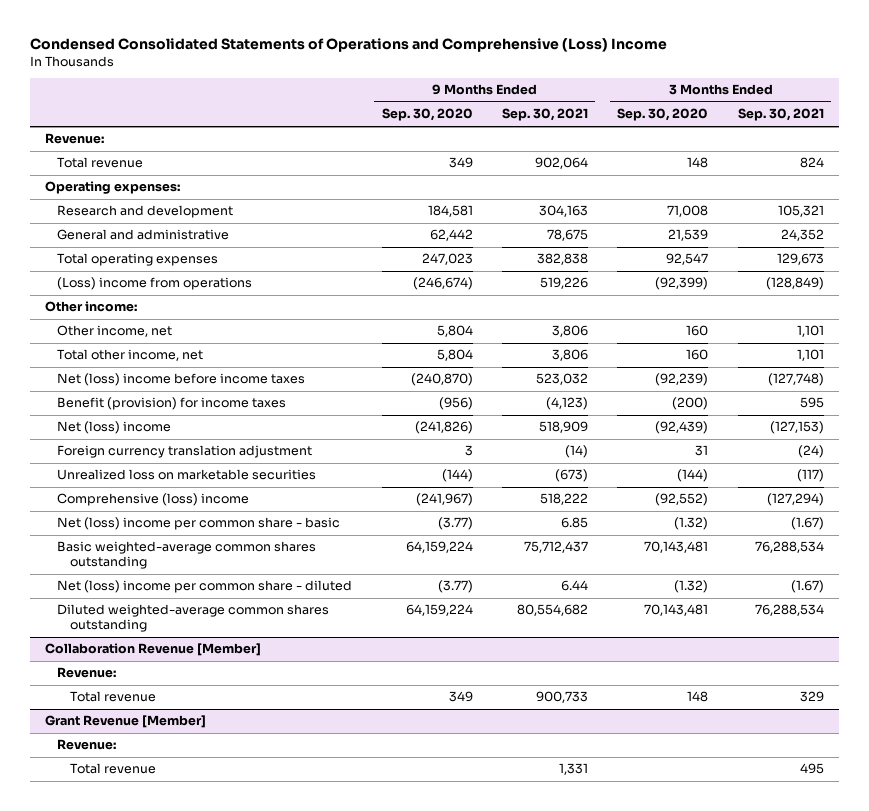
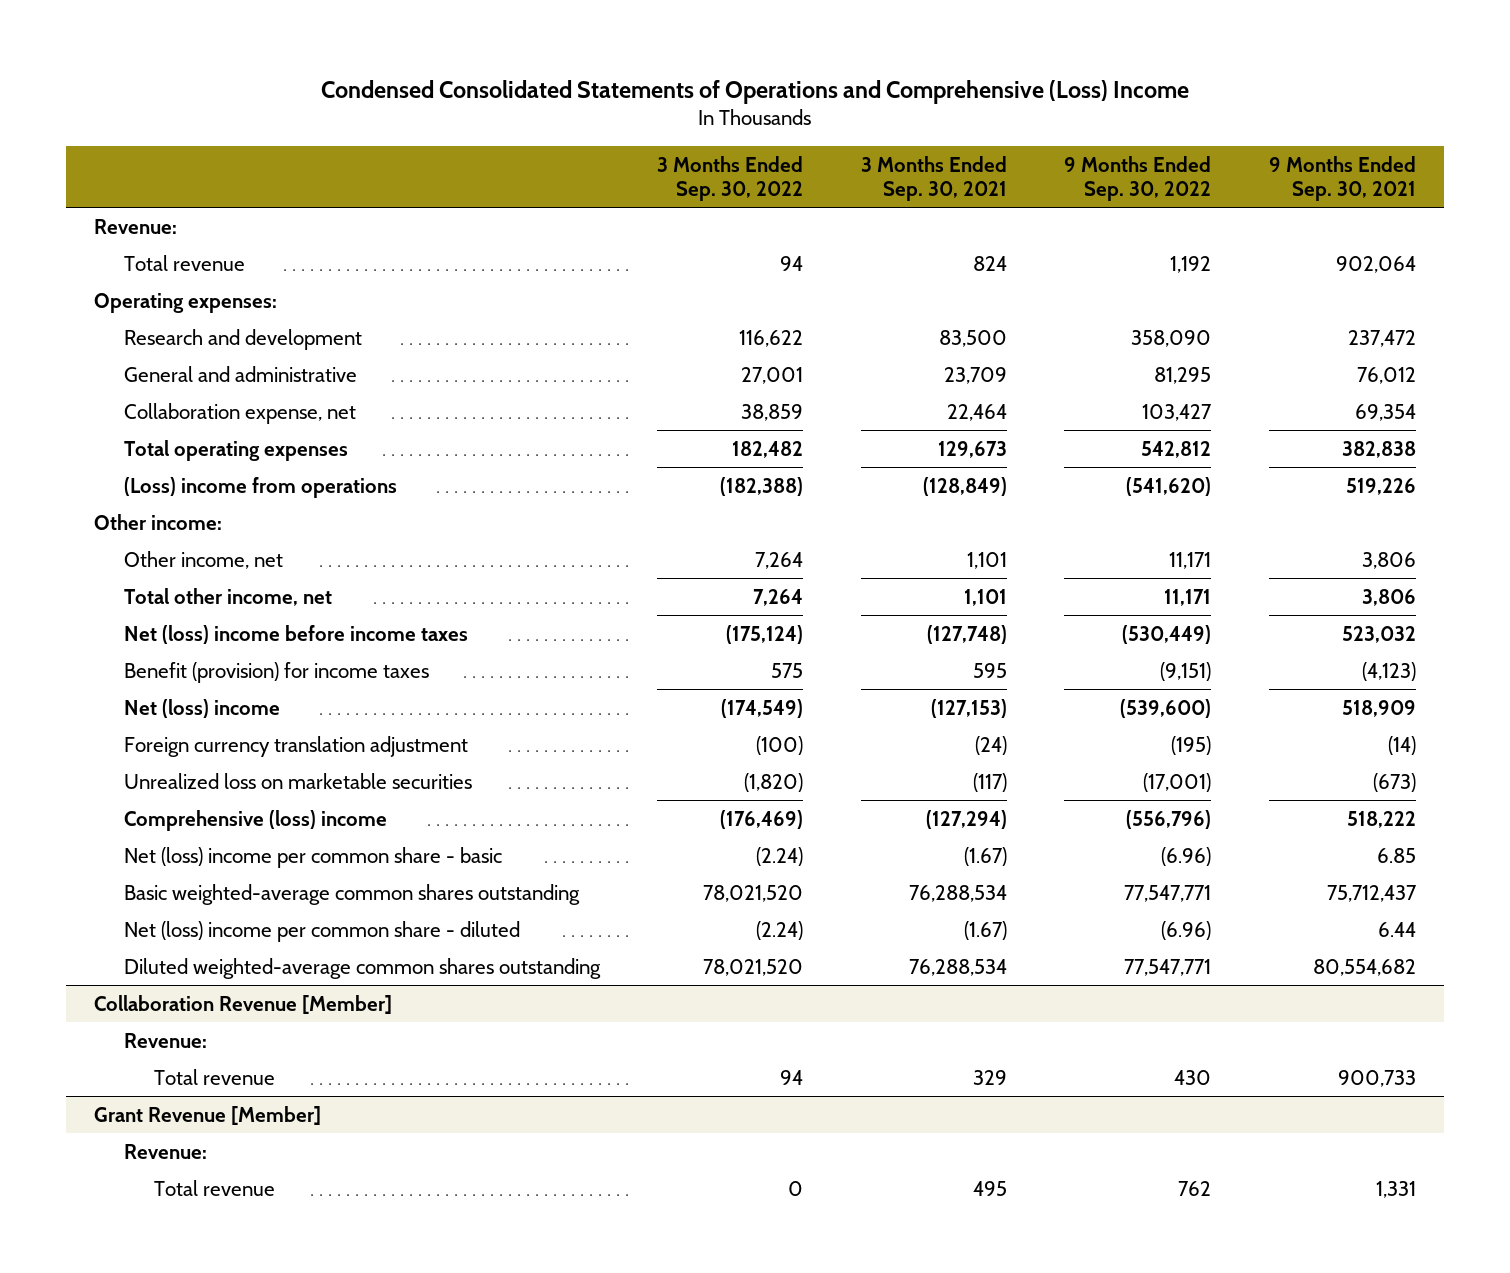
- | 9 Months Ended Sep. 30, 2020 | 9 Months Ended Sep. 30, 2021 | 3 Months Ended Sep. 30, 2020 | 3 Months Ended Sep. 30, 2021
+ | 3 Months Ended Sep. 30, 2022 | 3 Months Ended Sep. 30, 2021 | 9 Months Ended Sep. 30, 2022 | 9 Months Ended Sep. 30, 2021
- Research and development | 184,581 | 304,163 | 71,008 | 105,321
- General and administrative | 62,442 | 78,675 | 21,539 | 24,352
+ Research and development | 116,622 | 83,500 | 358,090 | 237,472
+ General and administrative | 27,001 | 23,709 | 81,295 | 76,012
+ Collaboration expense, net | 38,859 | 22,464 | 103,427 | 69,354

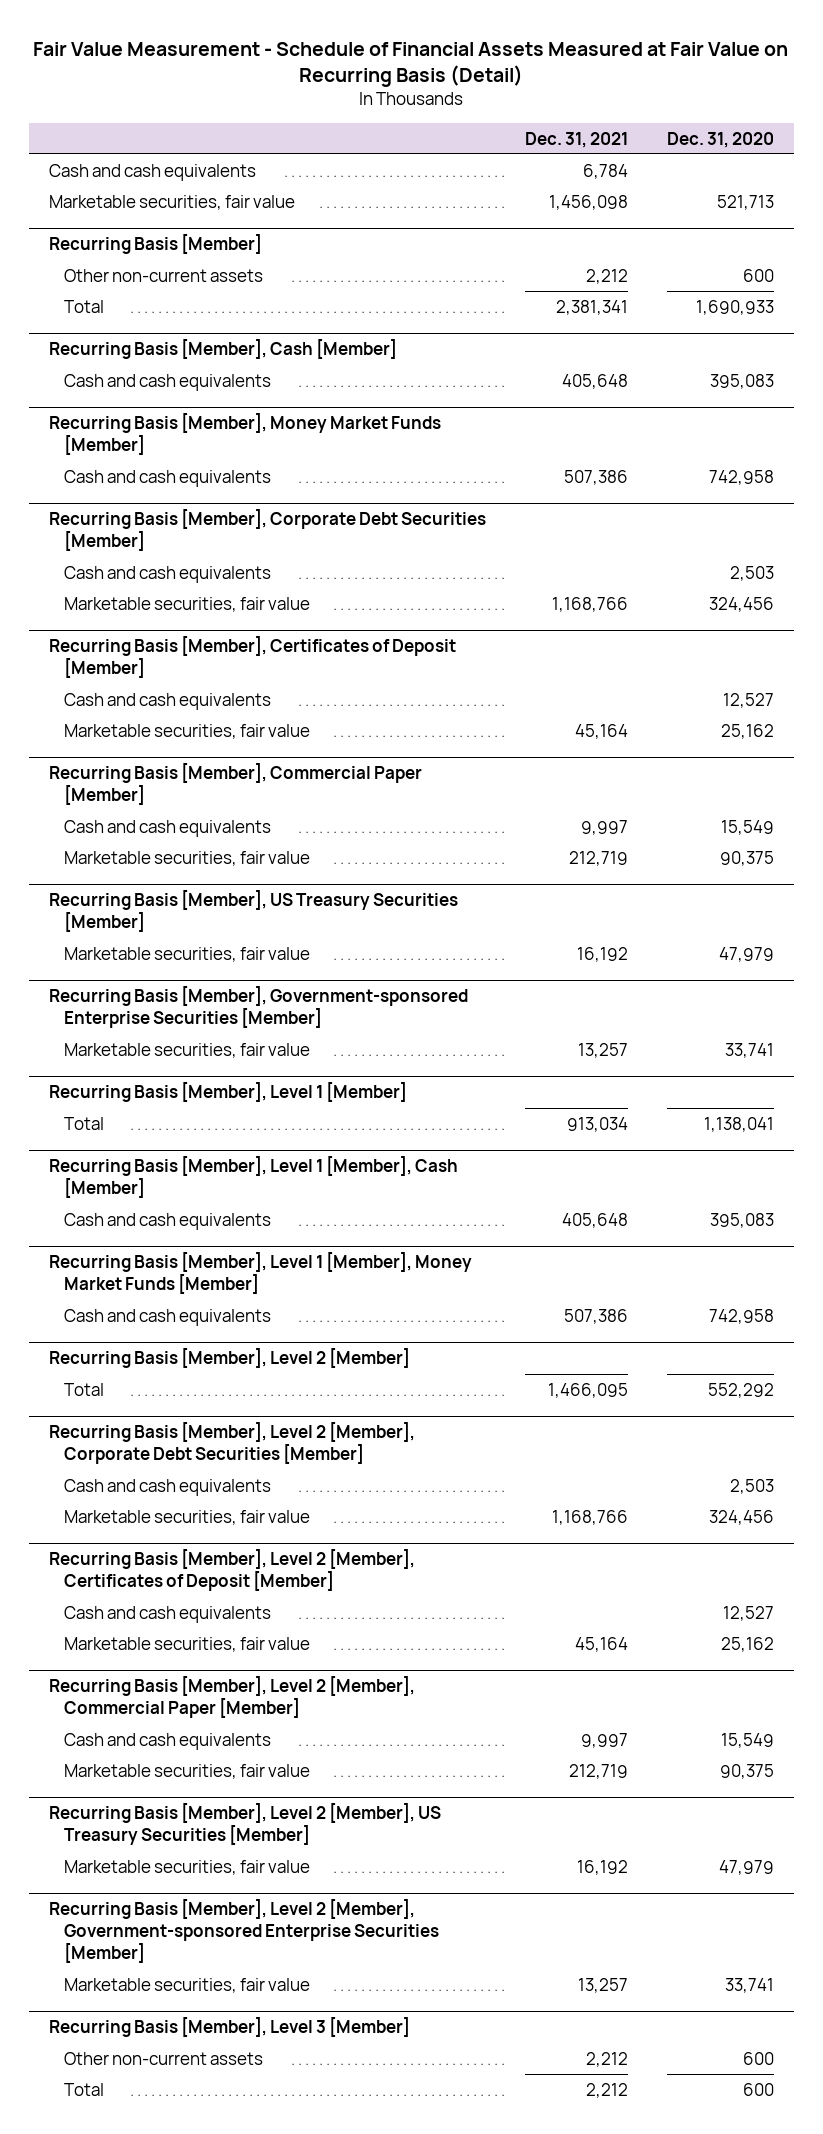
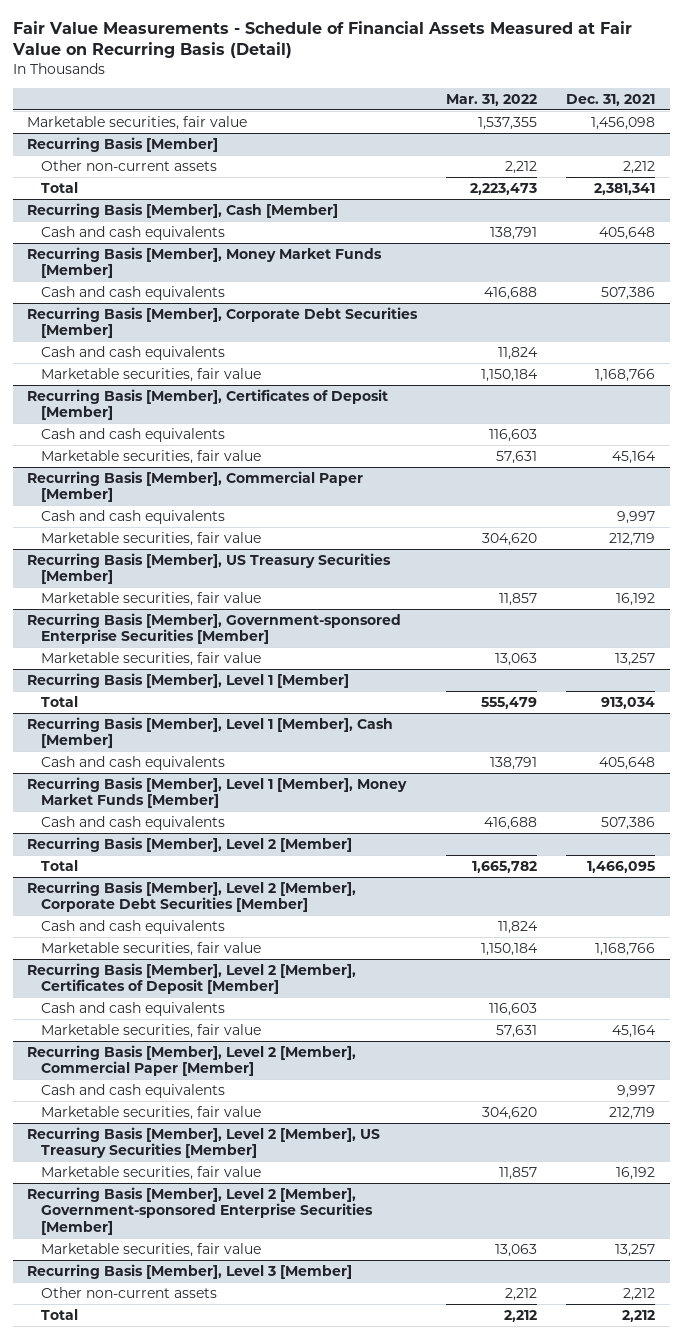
- Fair Value Measurement - Schedule of Financial Assets Measured at Fair Value on Recurring Basis (Detail)
+ Fair Value Measurements - Schedule of Financial Assets Measured at Fair Value on Recurring Basis (Detail)
- | Dec. 31, 2021 | Dec. 31, 2020
+ | Mar. 31, 2022 | Dec. 31, 2021
- Cash and cash equivalents | 6,784 |

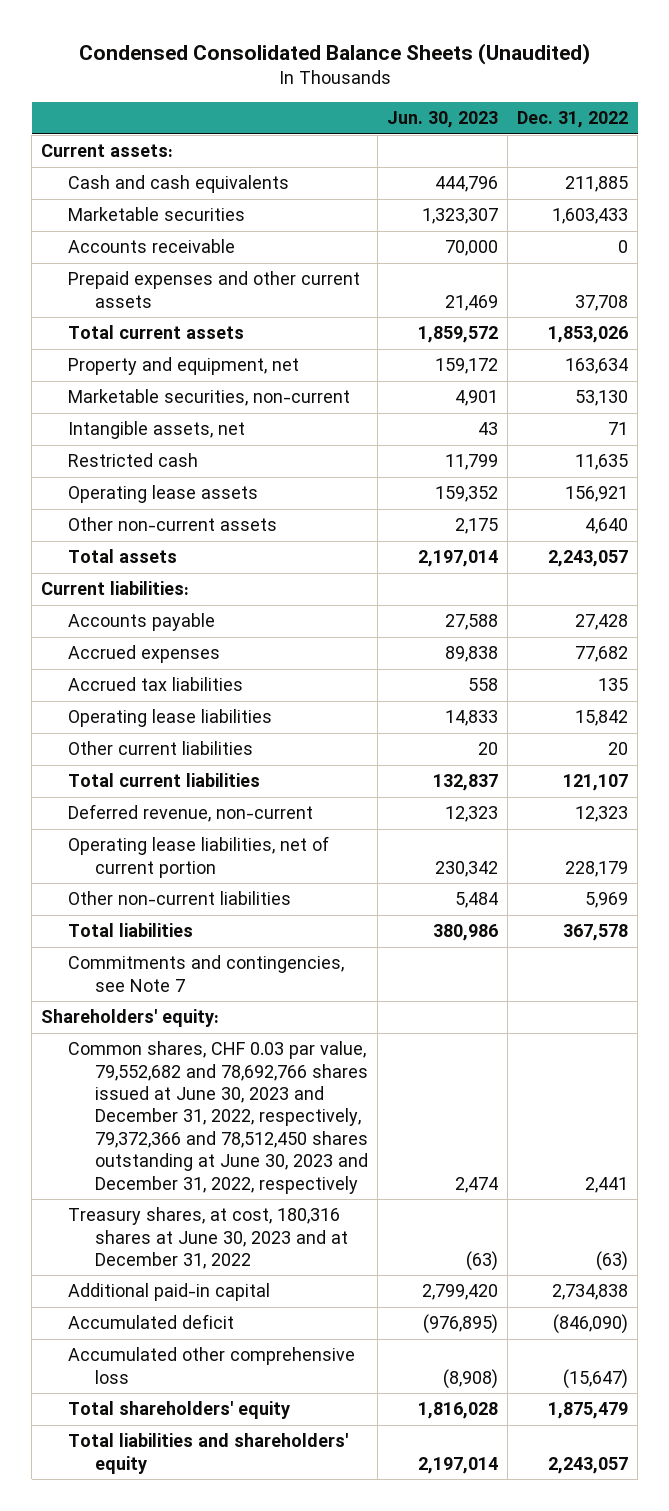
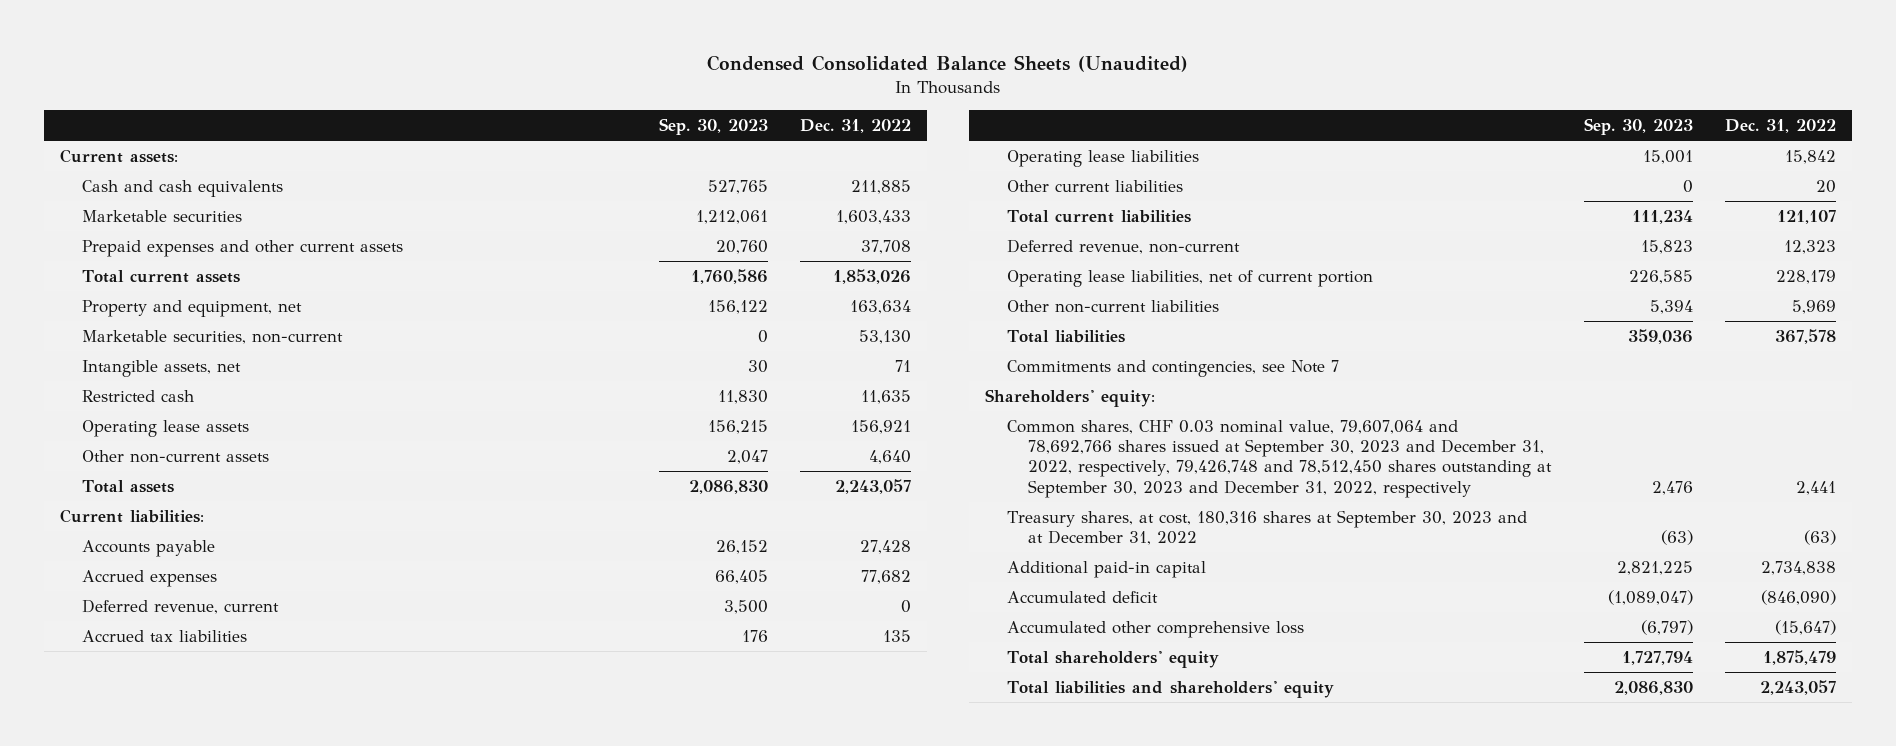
- | Jun. 30, 2023 | Dec. 31, 2022
+ | Sep. 30, 2023 | Dec. 31, 2022
- Accounts receivable | 70,000 | 0
+ Deferred revenue, current | 3,500 | 0
- Common shares, CHF 0.03 par value, 79,552,682 and 78,692,766 shares issued at June 30, 2023 and December 31, 2022, respectively, 79,372,366 and 78,512,450 shares outstanding at June 30, 2023 and December 31, 2022, respectively | 2,474 | 2,441
- Treasury shares, at cost, 180,316 shares at June 30, 2023 and at December 31, 2022 | (63) | (63)
+ Common shares, CHF 0.03 nominal value, 79,607,064 and 78,692,766 shares issued at September 30, 2023 and December 31, 2022, respectively, 79,426,748 and 78,512,450 shares outstanding at September 30, 2023 and December 31, 2022, respectively | 2,476 | 2,441
+ Treasury shares, at cost, 180,316 shares at September 30, 2023 and at December 31, 2022 | (63) | (63)

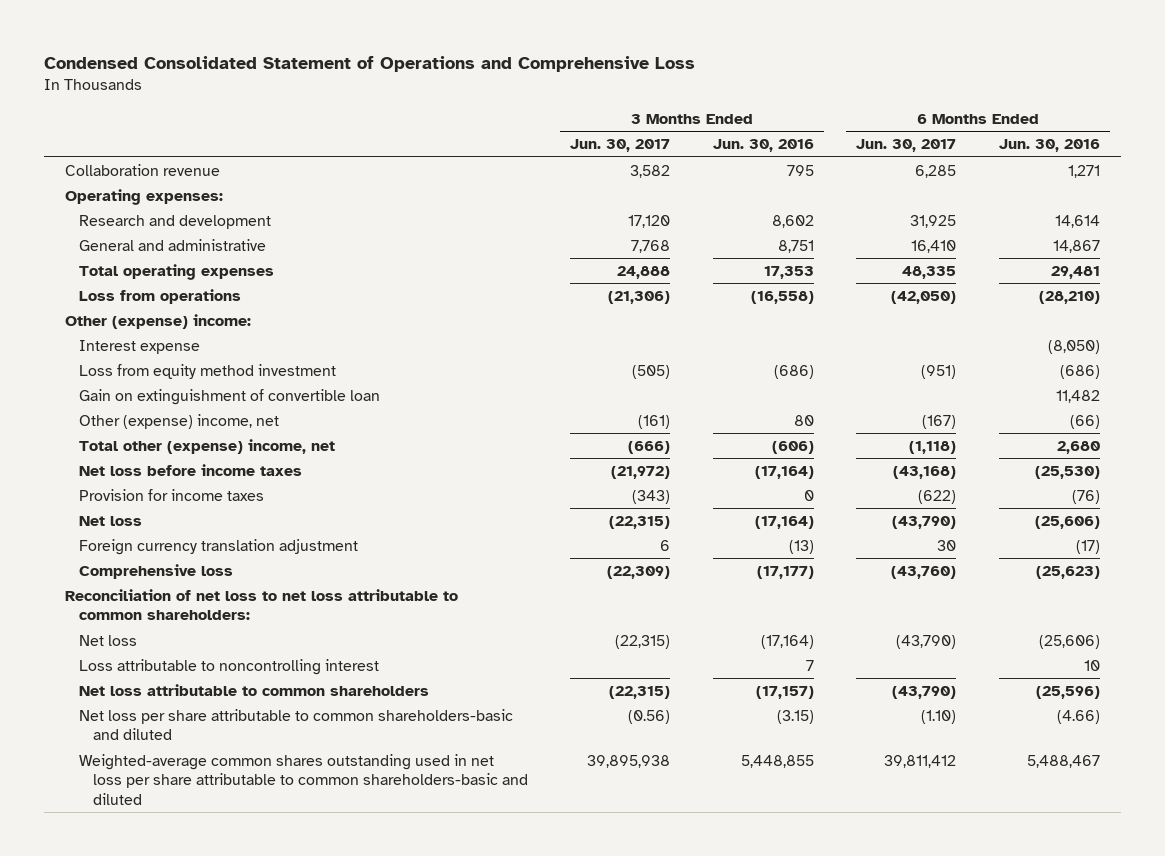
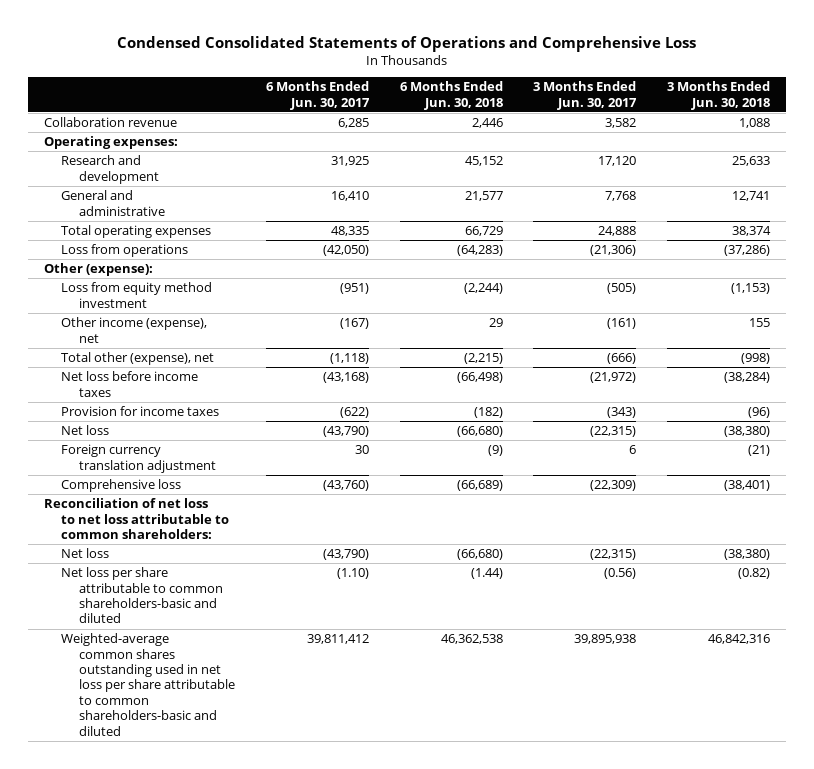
- Condensed Consolidated Statement of Operations and Comprehensive Loss
+ Condensed Consolidated Statements of Operations and Comprehensive Loss
- | 3 Months Ended Jun. 30, 2017 | 3 Months Ended Jun. 30, 2016 | 6 Months Ended Jun. 30, 2017 | 6 Months Ended Jun. 30, 2016
+ | 6 Months Ended Jun. 30, 2017 | 6 Months Ended Jun. 30, 2018 | 3 Months Ended Jun. 30, 2017 | 3 Months Ended Jun. 30, 2018
- Other (expense) income:
- Interest expense | | | | (8,050)
+ Other (expense):
- Gain on extinguishment of convertible loan | | | | 11,482
- Other (expense) income, net | (161) | 80 | (167) | (66)
- Total other (expense) income, net | (666) | (606) | (1,118) | 2,680
+ Other income (expense), net | (167) | 29 | (161) | 155
+ Total other (expense), net | (1,118) | (2,215) | (666) | (998)
- Loss attributable to noncontrolling interest | | 7 | | 10
- Net loss attributable to common shareholders | (22,315) | (17,157) | (43,790) | (25,596)

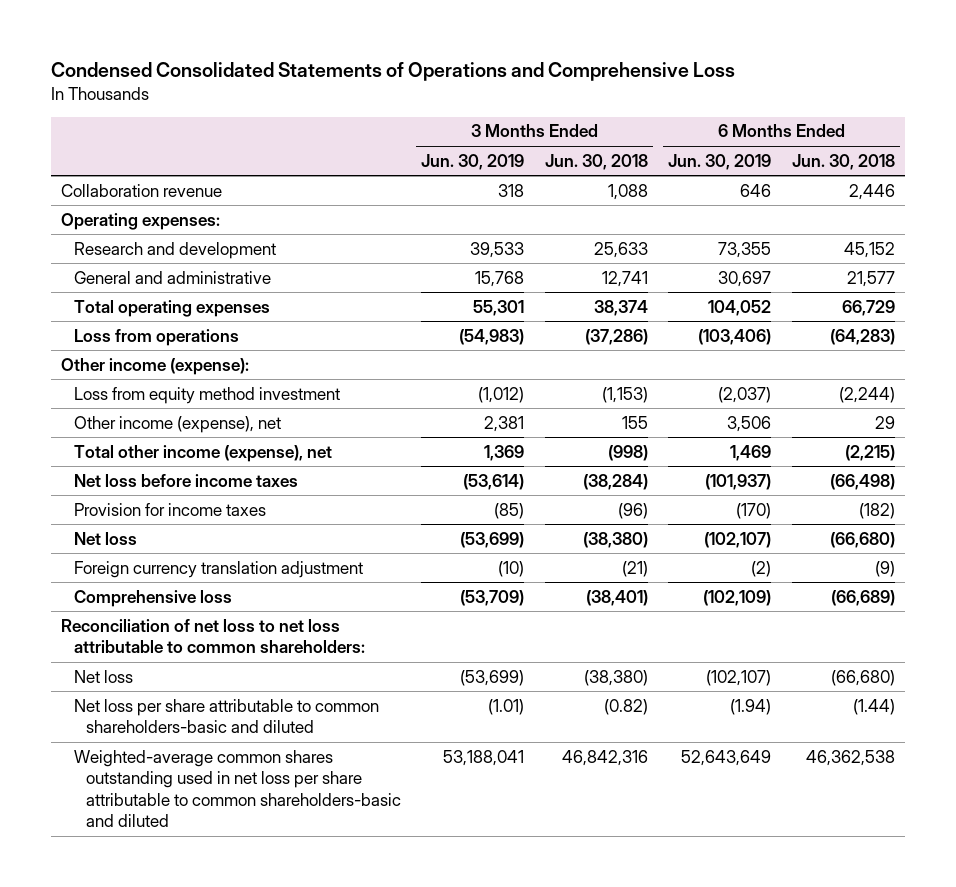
- | 6 Months Ended Jun. 30, 2017 | 6 Months Ended Jun. 30, 2018 | 3 Months Ended Jun. 30, 2017 | 3 Months Ended Jun. 30, 2018
+ | 3 Months Ended Jun. 30, 2019 | 3 Months Ended Jun. 30, 2018 | 6 Months Ended Jun. 30, 2019 | 6 Months Ended Jun. 30, 2018
- Other (expense):
+ Other income (expense):
- Total other (expense), net | (1,118) | (2,215) | (666) | (998)
+ Total other income (expense), net | 1,369 | (998) | 1,469 | (2,215)

